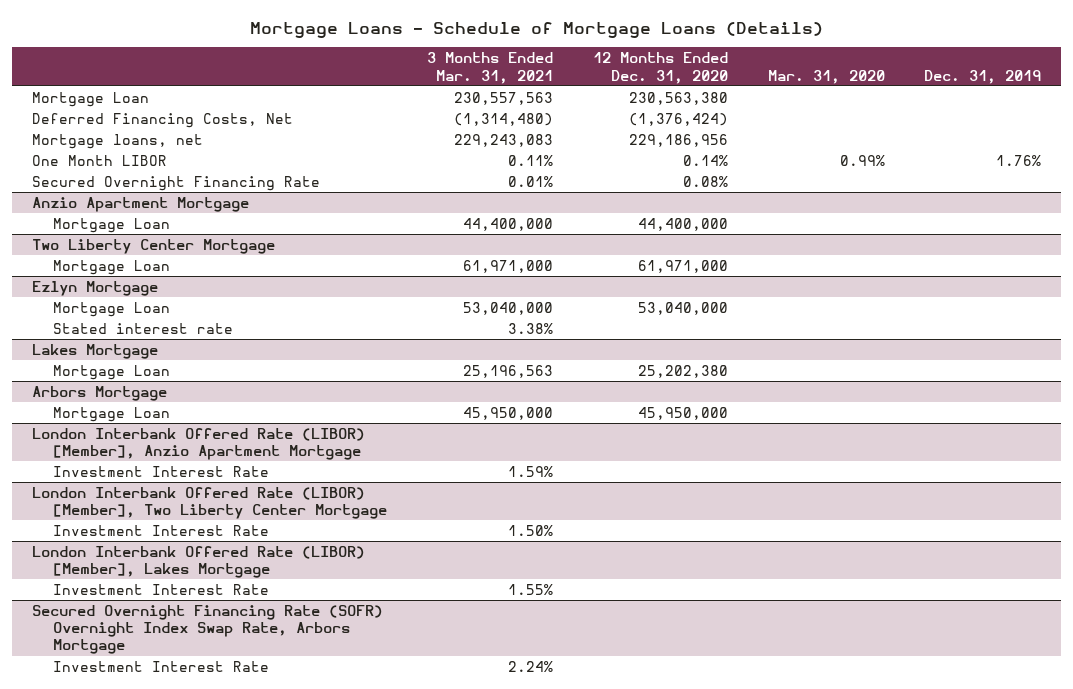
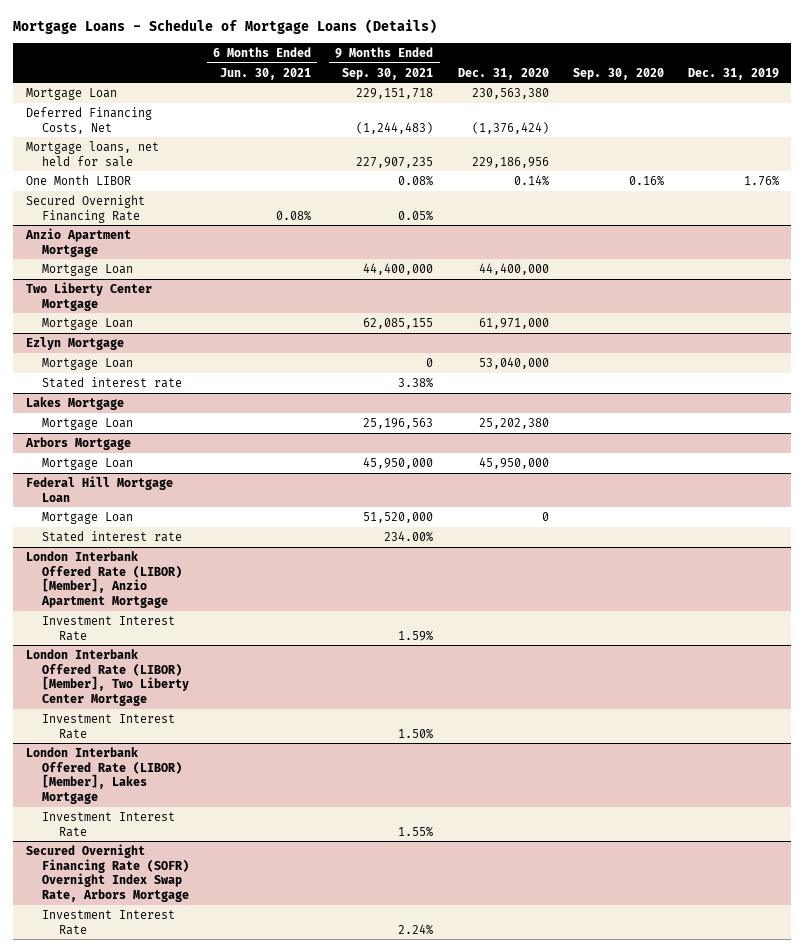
- | 3 Months Ended Mar. 31, 2021 | 12 Months Ended Dec. 31, 2020 | Mar. 31, 2020 | Dec. 31, 2019
+ | 6 Months Ended Jun. 30, 2021 | 9 Months Ended Sep. 30, 2021 | Dec. 31, 2020 | Sep. 30, 2020 | Dec. 31, 2019
- Mortgage loans, net | 229,243,083 | 229,186,956 | |
+ Mortgage loans, net held for sale | | 227,907,235 | 229,186,956 | |
+ Federal Hill Mortgage Loan
+ Mortgage Loan | | 51,520,000 | 0 | |
+ Stated interest rate | | 234.00% | | |

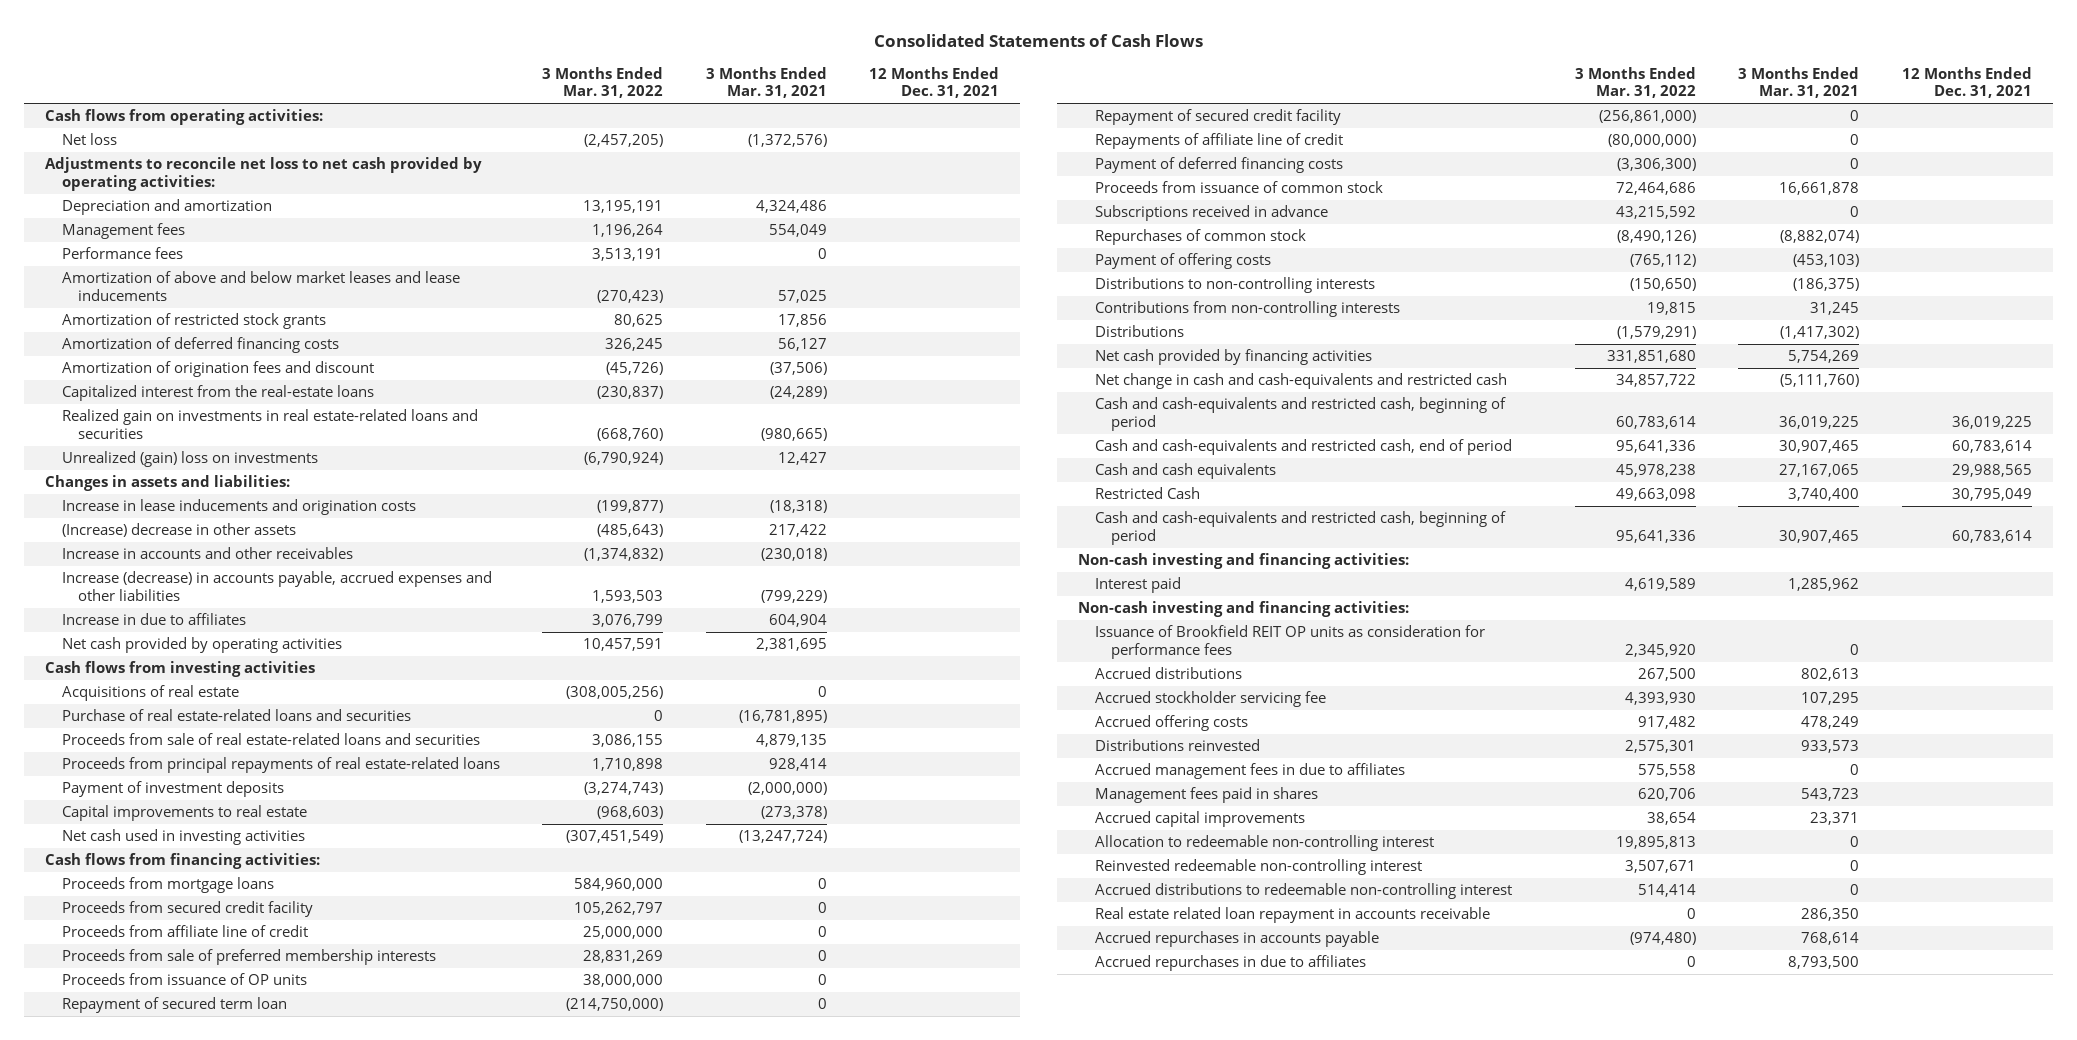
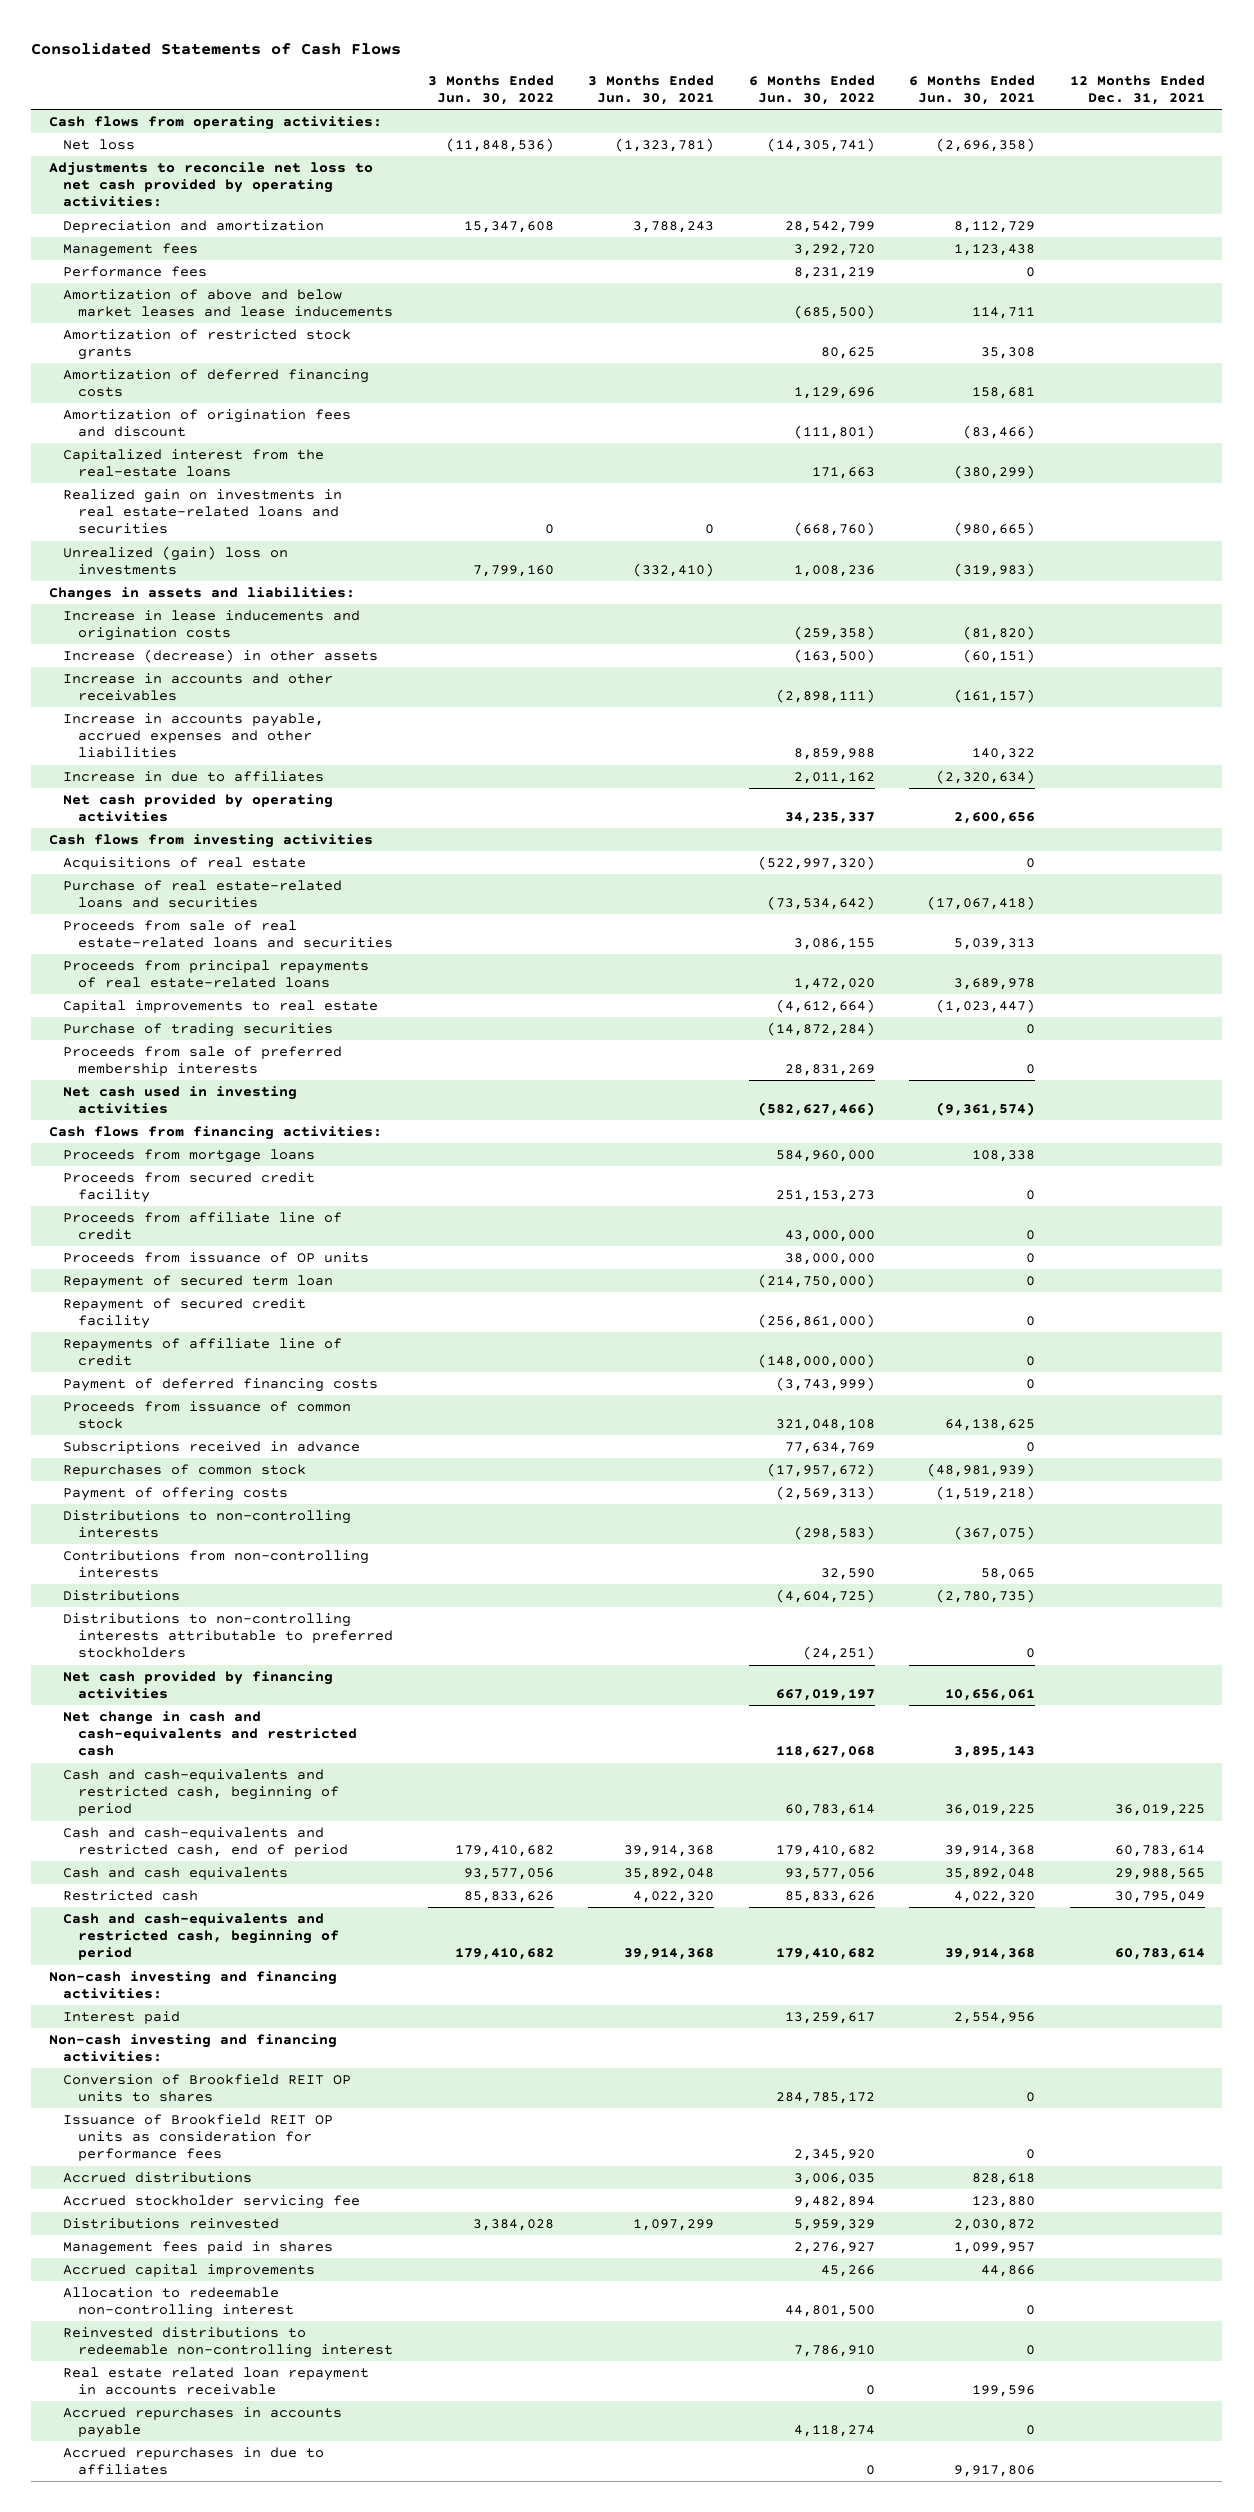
- | 3 Months Ended Mar. 31, 2022 | 3 Months Ended Mar. 31, 2021 | 12 Months Ended Dec. 31, 2021
+ | 3 Months Ended Jun. 30, 2022 | 3 Months Ended Jun. 30, 2021 | 6 Months Ended Jun. 30, 2022 | 6 Months Ended Jun. 30, 2021 | 12 Months Ended Dec. 31, 2021
- (Increase) decrease in other assets | (485,643) | 217,422 |
+ Increase (decrease) in other assets | | | (163,500) | (60,151) |
- Increase (decrease) in accounts payable, accrued expenses and other liabilities | 1,593,503 | (799,229) |
+ Increase in accounts payable, accrued expenses and other liabilities | | | 8,859,988 | 140,322 |
- Payment of investment deposits | (3,274,743) | (2,000,000) |
+ Purchase of trading securities | | | (14,872,284) | 0 |
moved up: Proceeds from sale of preferred membership interests | | | 28,831,269 | 0 |
+ Distributions to non-controlling interests attributable to preferred stockholders | | | (24,251) | 0 |
- Restricted Cash | 49,663,098 | 3,740,400 | 30,795,049
+ Restricted cash | 85,833,626 | 4,022,320 | 85,833,626 | 4,022,320 | 30,795,049
+ Conversion of Brookfield REIT OP units to shares | | | 284,785,172 | 0 |
- Accrued offering costs | 917,482 | 478,249 |
- Accrued management fees in due to affiliates | 575,558 | 0 |
- Reinvested redeemable non-controlling interest | 3,507,671 | 0 |
- Accrued distributions to redeemable non-controlling interest | 514,414 | 0 |
+ Reinvested distributions to redeemable non-controlling interest | | | 7,786,910 | 0 |

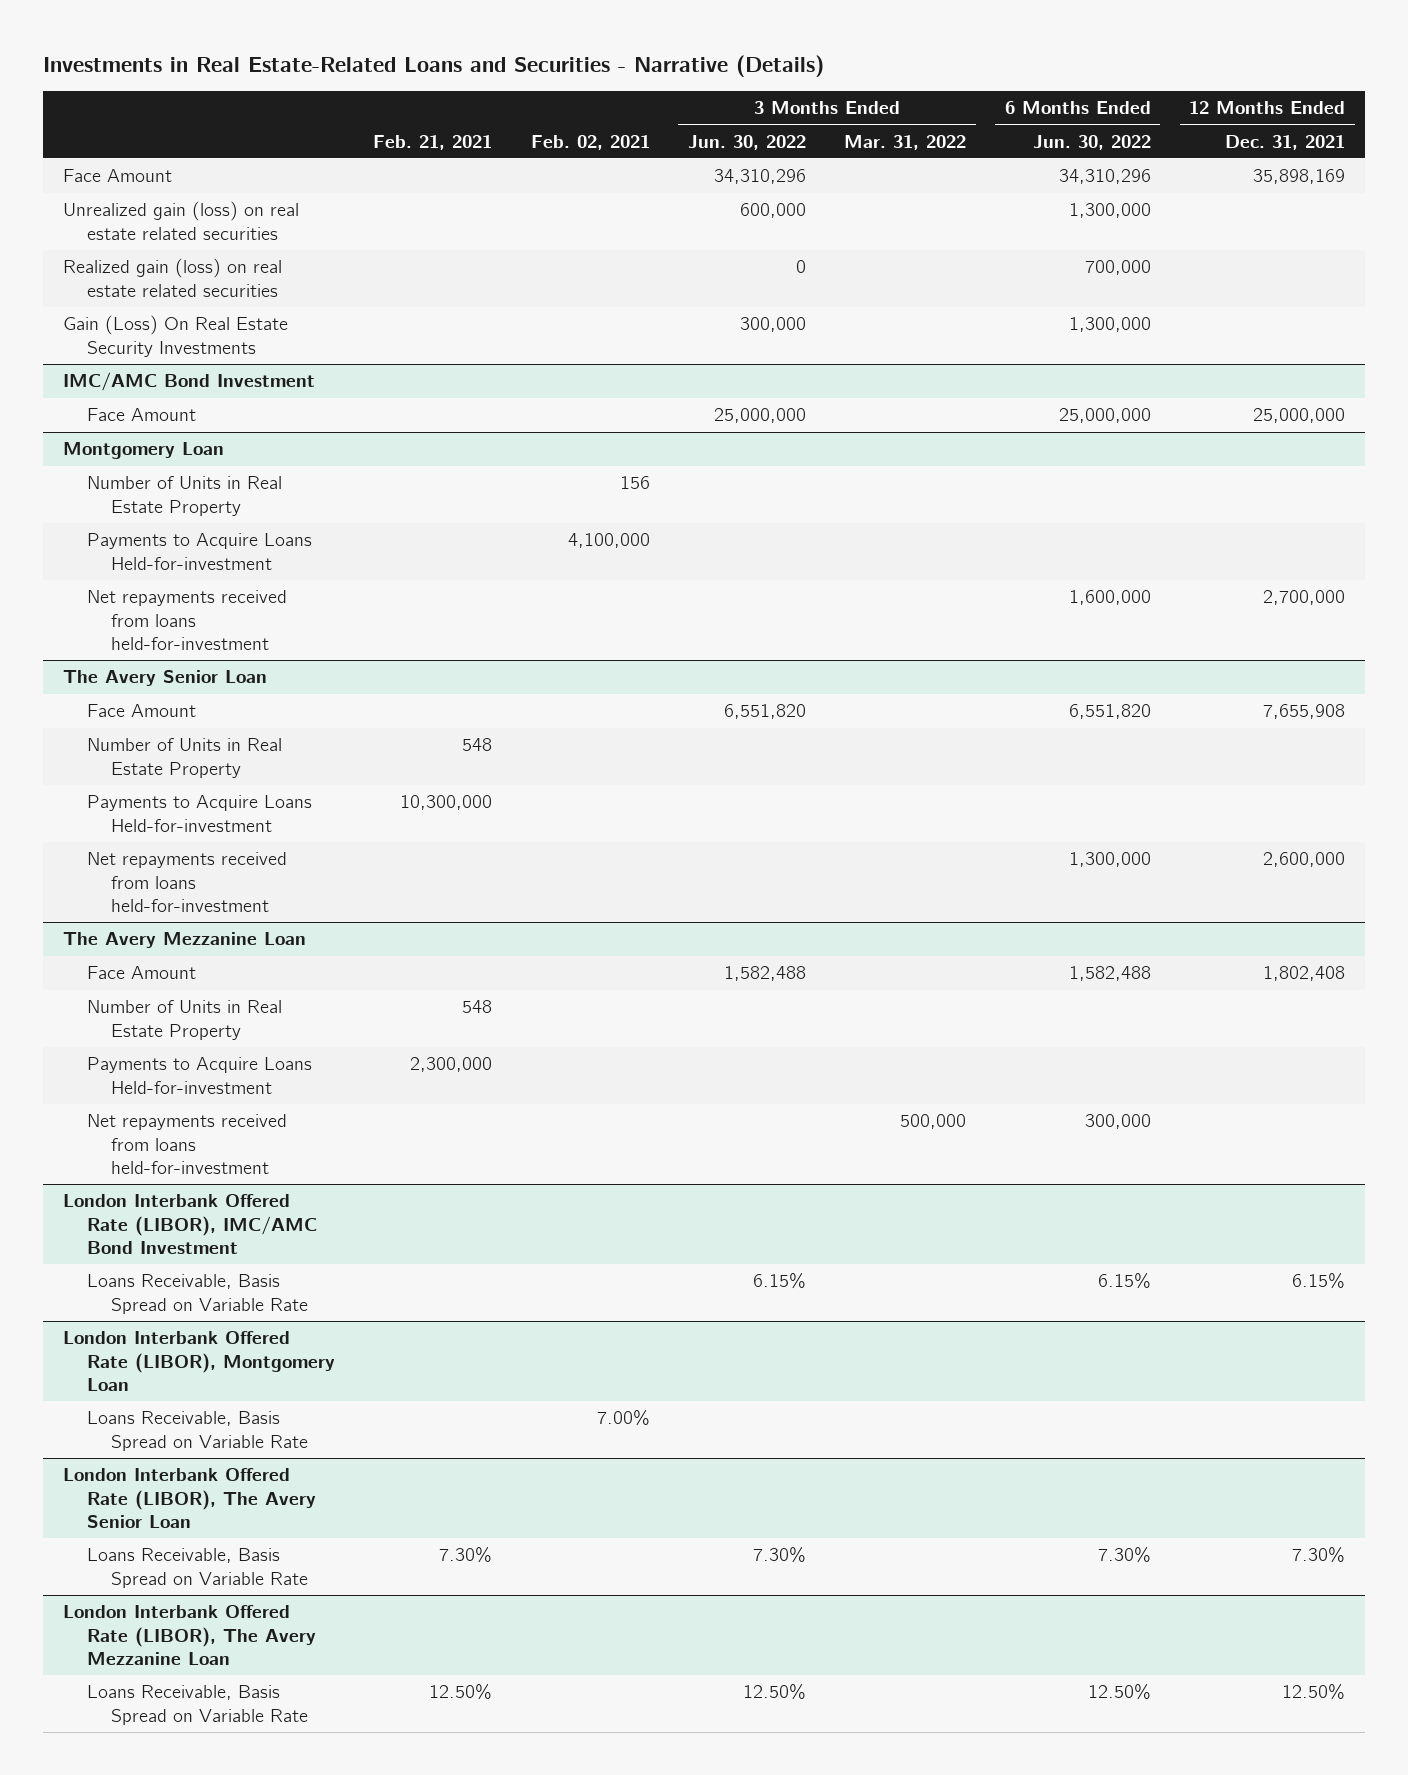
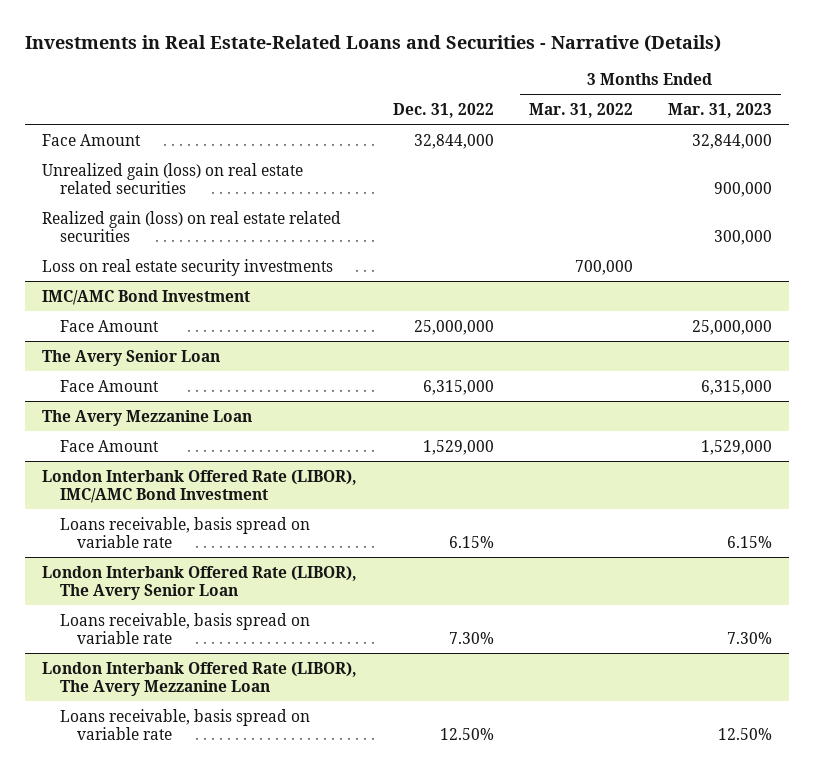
- | Feb. 21, 2021 | Feb. 02, 2021 | 3 Months Ended Jun. 30, 2022 | 3 Months Ended Mar. 31, 2022 | 6 Months Ended Jun. 30, 2022 | 12 Months Ended Dec. 31, 2021
+ | Dec. 31, 2022 | 3 Months Ended Mar. 31, 2022 | 3 Months Ended Mar. 31, 2023
- Gain (Loss) On Real Estate Security Investments | | | 300,000 | | 1,300,000 |
+ Loss on real estate security investments | | 700,000 |
- Montgomery Loan
- Number of Units in Real Estate Property | | 156 | | | |
- Payments to Acquire Loans Held-for-investment | | 4,100,000 | | | |
- Net repayments received from loans held-for-investment | | | | | 1,600,000 | 2,700,000
@ The Avery Senior Loan
- Number of Units in Real Estate Property | 548 | | | | |
- Payments to Acquire Loans Held-for-investment | 10,300,000 | | | | |
- Net repayments received from loans held-for-investment | | | | | 1,300,000 | 2,600,000
@ The Avery Mezzanine Loan
- Number of Units in Real Estate Property | 548 | | | | |
- Payments to Acquire Loans Held-for-investment | 2,300,000 | | | | |
- Net repayments received from loans held-for-investment | | | | 500,000 | 300,000 |
@ London Interbank Offered Rate (LIBOR), IMC/AMC Bond Investment
- Loans Receivable, Basis Spread on Variable Rate | | | 6.15% | | 6.15% | 6.15%
- London Interbank Offered Rate (LIBOR), Montgomery Loan
- Loans Receivable, Basis Spread on Variable Rate | | 7.00% | | | |
@ London Interbank Offered Rate (LIBOR), IMC/AMC Bond Investment
+ Loans receivable, basis spread on variable rate | 6.15% | | 6.15%
@ London Interbank Offered Rate (LIBOR), The Avery Senior Loan
- Loans Receivable, Basis Spread on Variable Rate | 7.30% | | 7.30% | | 7.30% | 7.30%
+ Loans receivable, basis spread on variable rate | 7.30% | | 7.30%
@ London Interbank Offered Rate (LIBOR), The Avery Mezzanine Loan
- Loans Receivable, Basis Spread on Variable Rate | 12.50% | | 12.50% | | 12.50% | 12.50%
+ Loans receivable, basis spread on variable rate | 12.50% | | 12.50%

